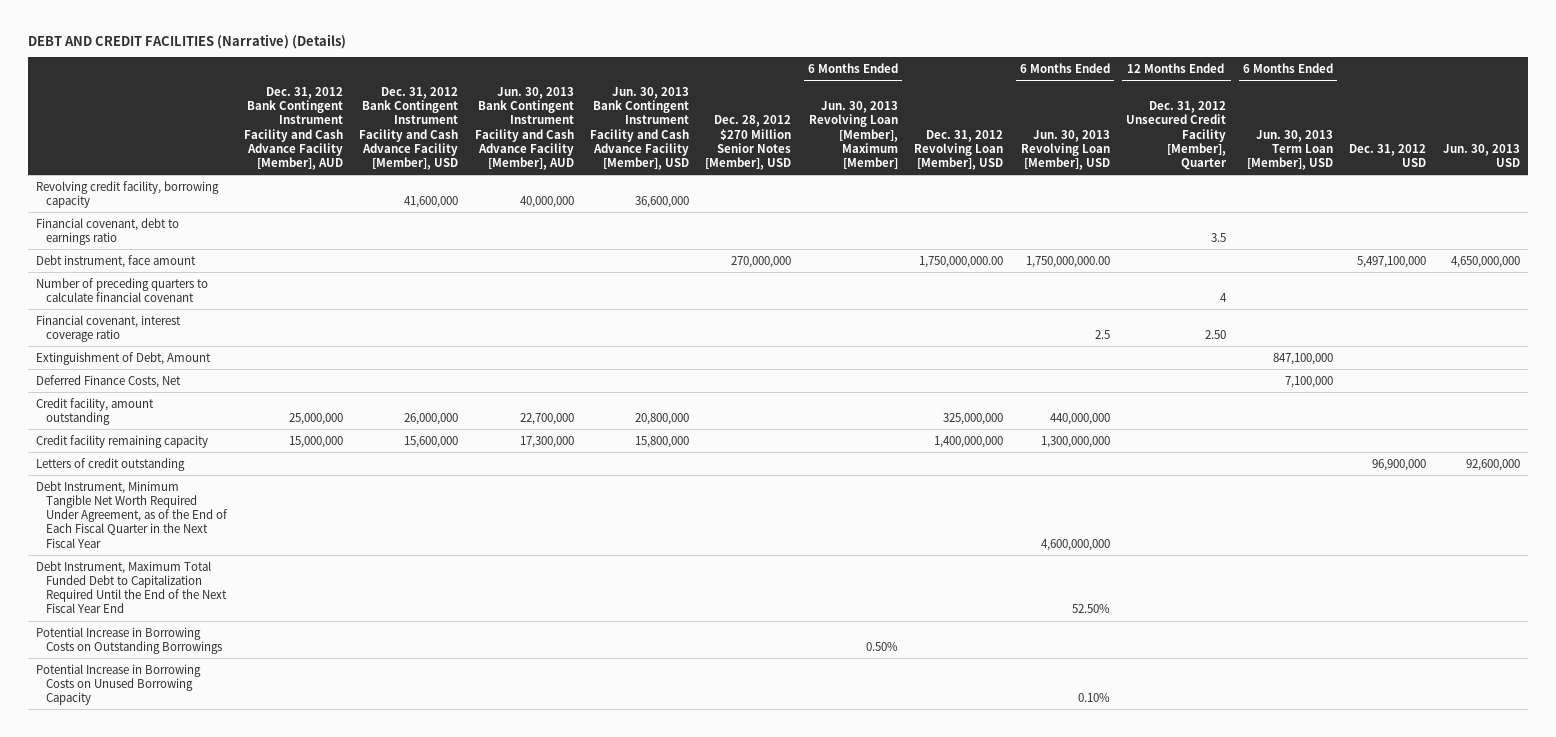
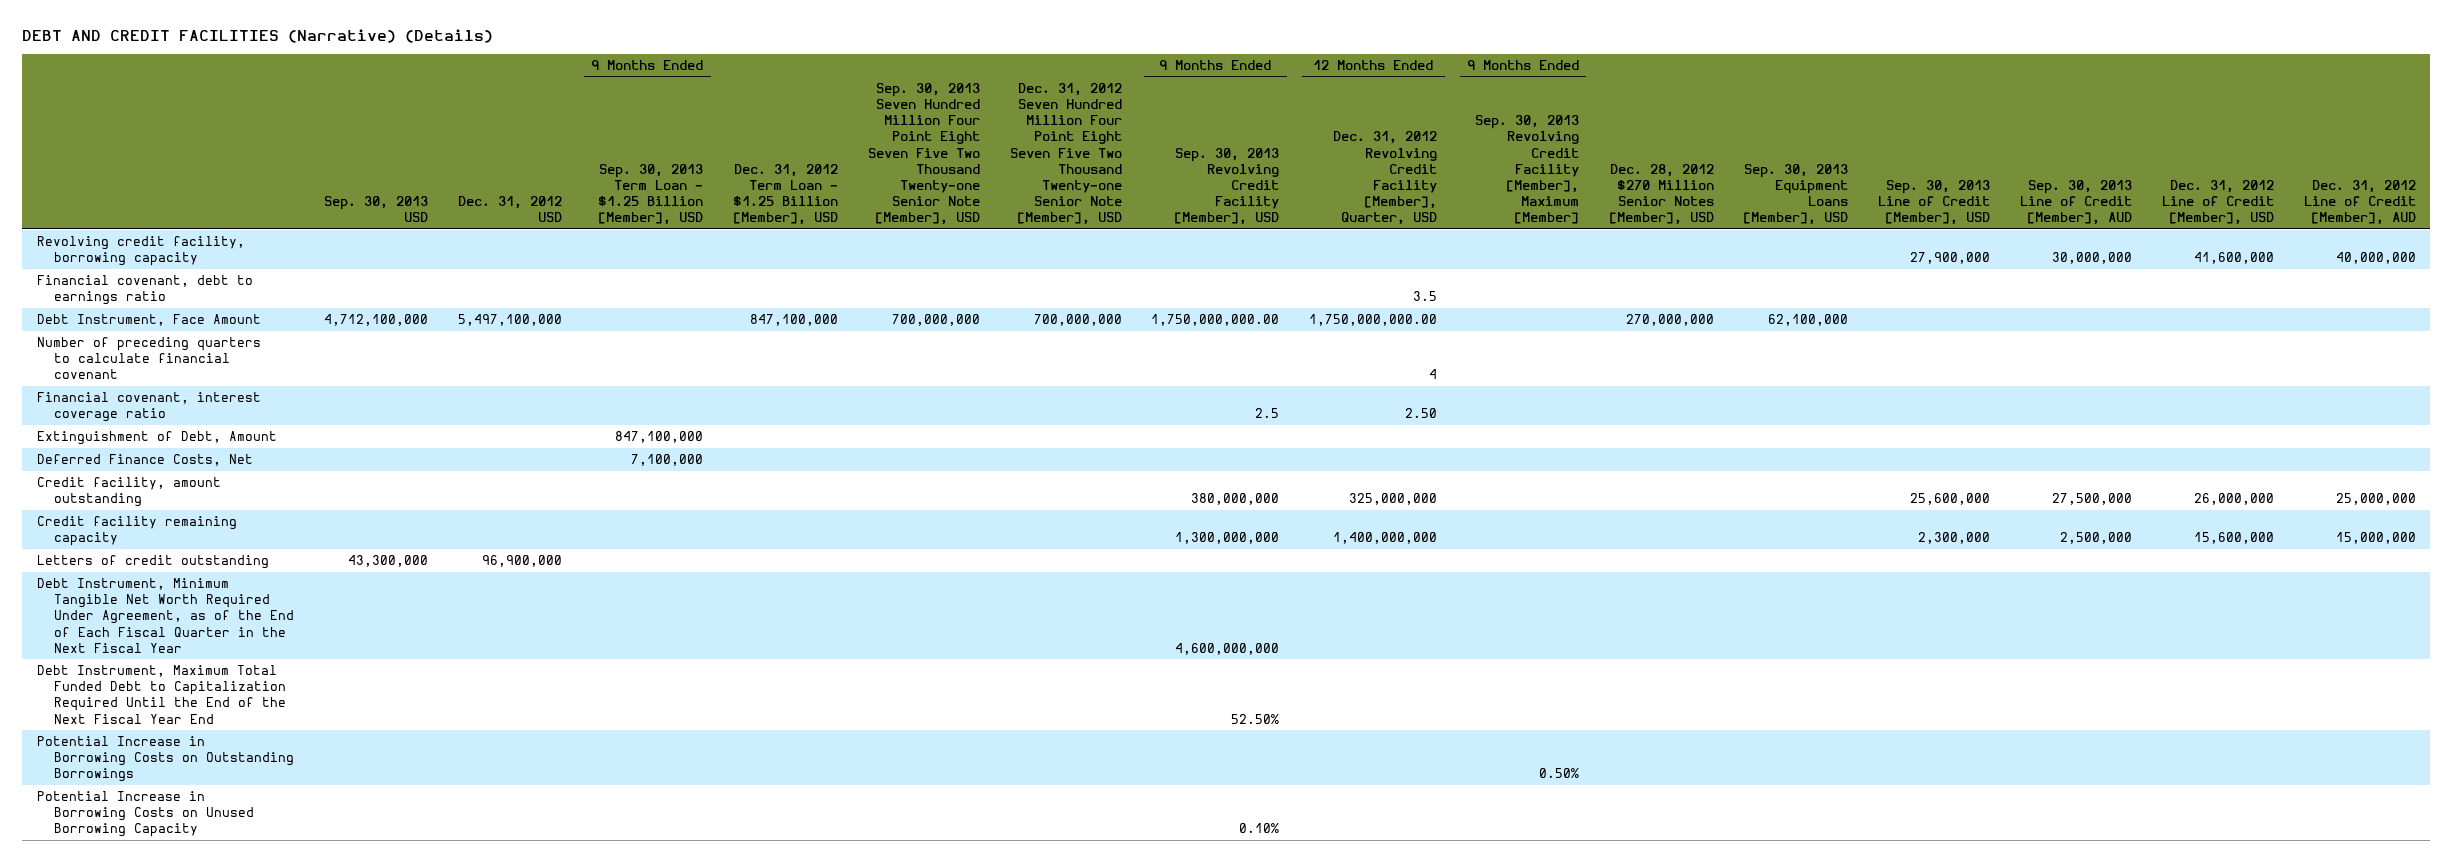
- | Dec. 31, 2012 Bank Contingent Instrument Facility and Cash Advance Facility [Member], AUD | Dec. 31, 2012 Bank Contingent Instrument Facility and Cash Advance Facility [Member], USD | Jun. 30, 2013 Bank Contingent Instrument Facility and Cash Advance Facility [Member], AUD | Jun. 30, 2013 Bank Contingent Instrument Facility and Cash Advance Facility [Member], USD | Dec. 28, 2012 $270 Million Senior Notes [Member], USD | 6 Months Ended Jun. 30, 2013 Revolving Loan [Member], Maximum [Member] | Dec. 31, 2012 Revolving Loan [Member], USD | 6 Months Ended Jun. 30, 2013 Revolving Loan [Member], USD | 12 Months Ended Dec. 31, 2012 Unsecured Credit Facility [Member], Quarter | 6 Months Ended Jun. 30, 2013 Term Loan [Member], USD | Dec. 31, 2012 USD | Jun. 30, 2013 USD
+ | Sep. 30, 2013 USD | Dec. 31, 2012 USD | 9 Months Ended Sep. 30, 2013 Term Loan - $1.25 Billion [Member], USD | Dec. 31, 2012 Term Loan - $1.25 Billion [Member], USD | Sep. 30, 2013 Seven Hundred Million Four Point Eight Seven Five Two Thousand Twenty-one Senior Note [Member], USD | Dec. 31, 2012 Seven Hundred Million Four Point Eight Seven Five Two Thousand Twenty-one Senior Note [Member], USD | 9 Months Ended Sep. 30, 2013 Revolving Credit Facility [Member], USD | 12 Months Ended Dec. 31, 2012 Revolving Credit Facility [Member], Quarter, USD | 9 Months Ended Sep. 30, 2013 Revolving Credit Facility [Member], Maximum [Member] | Dec. 28, 2012 $270 Million Senior Notes [Member], USD | Sep. 30, 2013 Equipment Loans [Member], USD | Sep. 30, 2013 Line of Credit [Member], USD | Sep. 30, 2013 Line of Credit [Member], AUD | Dec. 31, 2012 Line of Credit [Member], USD | Dec. 31, 2012 Line of Credit [Member], AUD
- Debt instrument, face amount | | | | | 270,000,000 | | 1,750,000,000.00 | 1,750,000,000.00 | | | 5,497,100,000 | 4,650,000,000
+ Debt Instrument, Face Amount | 4,712,100,000 | 5,497,100,000 | | 847,100,000 | 700,000,000 | 700,000,000 | 1,750,000,000.00 | 1,750,000,000.00 | | 270,000,000 | 62,100,000 | | | |

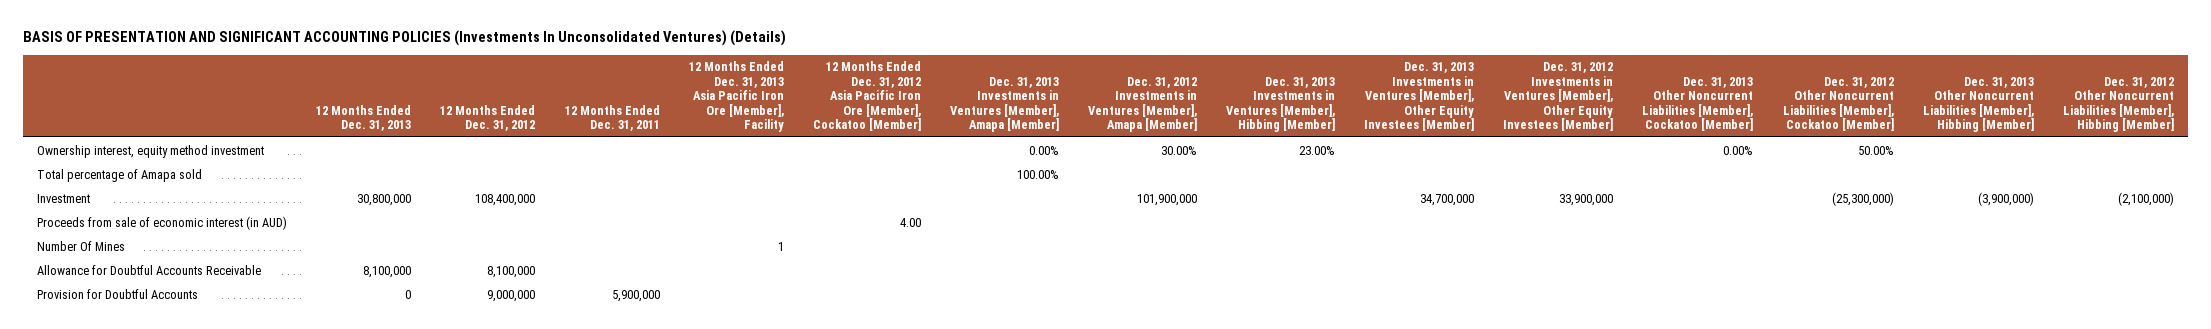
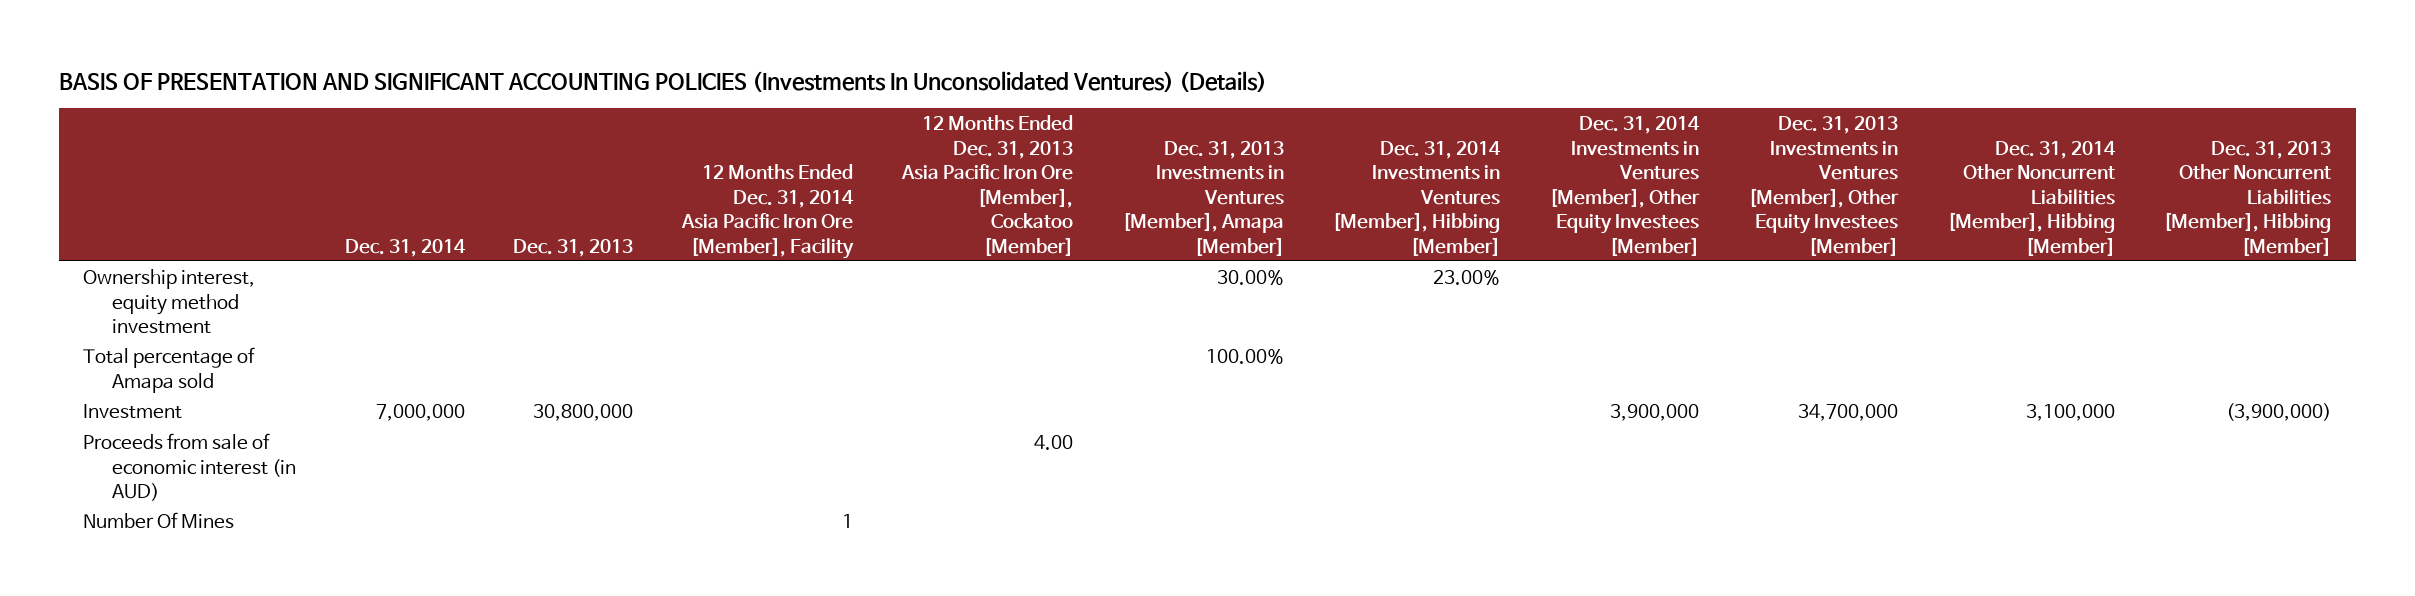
- | 12 Months Ended Dec. 31, 2013 | 12 Months Ended Dec. 31, 2012 | 12 Months Ended Dec. 31, 2011 | 12 Months Ended Dec. 31, 2013 Asia Pacific Iron Ore [Member], Facility | 12 Months Ended Dec. 31, 2012 Asia Pacific Iron Ore [Member], Cockatoo [Member] | Dec. 31, 2013 Investments in Ventures [Member], Amapa [Member] | Dec. 31, 2012 Investments in Ventures [Member], Amapa [Member] | Dec. 31, 2013 Investments in Ventures [Member], Hibbing [Member] | Dec. 31, 2013 Investments in Ventures [Member], Other Equity Investees [Member] | Dec. 31, 2012 Investments in Ventures [Member], Other Equity Investees [Member] | Dec. 31, 2013 Other Noncurrent Liabilities [Member], Cockatoo [Member] | Dec. 31, 2012 Other Noncurrent Liabilities [Member], Cockatoo [Member] | Dec. 31, 2013 Other Noncurrent Liabilities [Member], Hibbing [Member] | Dec. 31, 2012 Other Noncurrent Liabilities [Member], Hibbing [Member]
+ | Dec. 31, 2014 | Dec. 31, 2013 | 12 Months Ended Dec. 31, 2014 Asia Pacific Iron Ore [Member], Facility | 12 Months Ended Dec. 31, 2013 Asia Pacific Iron Ore [Member], Cockatoo [Member] | Dec. 31, 2013 Investments in Ventures [Member], Amapa [Member] | Dec. 31, 2014 Investments in Ventures [Member], Hibbing [Member] | Dec. 31, 2014 Investments in Ventures [Member], Other Equity Investees [Member] | Dec. 31, 2013 Investments in Ventures [Member], Other Equity Investees [Member] | Dec. 31, 2014 Other Noncurrent Liabilities [Member], Hibbing [Member] | Dec. 31, 2013 Other Noncurrent Liabilities [Member], Hibbing [Member]
- Ownership interest, equity method investment | | | | | | 0.00% | 30.00% | 23.00% | | | 0.00% | 50.00% | |
+ Ownership interest, equity method investment | | | | | 30.00% | 23.00% | | | |
- Allowance for Doubtful Accounts Receivable | 8,100,000 | 8,100,000 | | | | | | | | | | | |
- Provision for Doubtful Accounts | 0 | 9,000,000 | 5,900,000 | | | | | | | | | | |

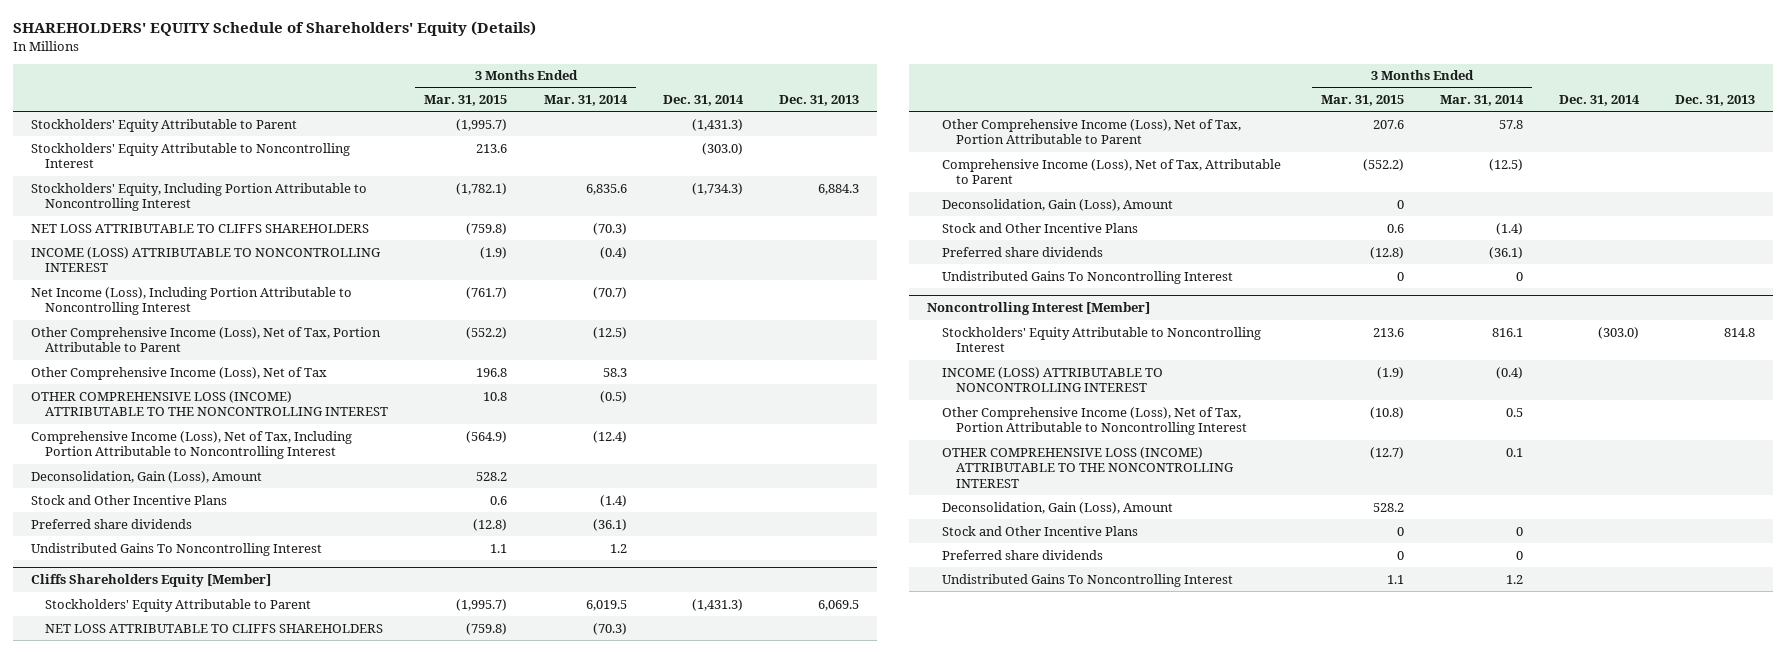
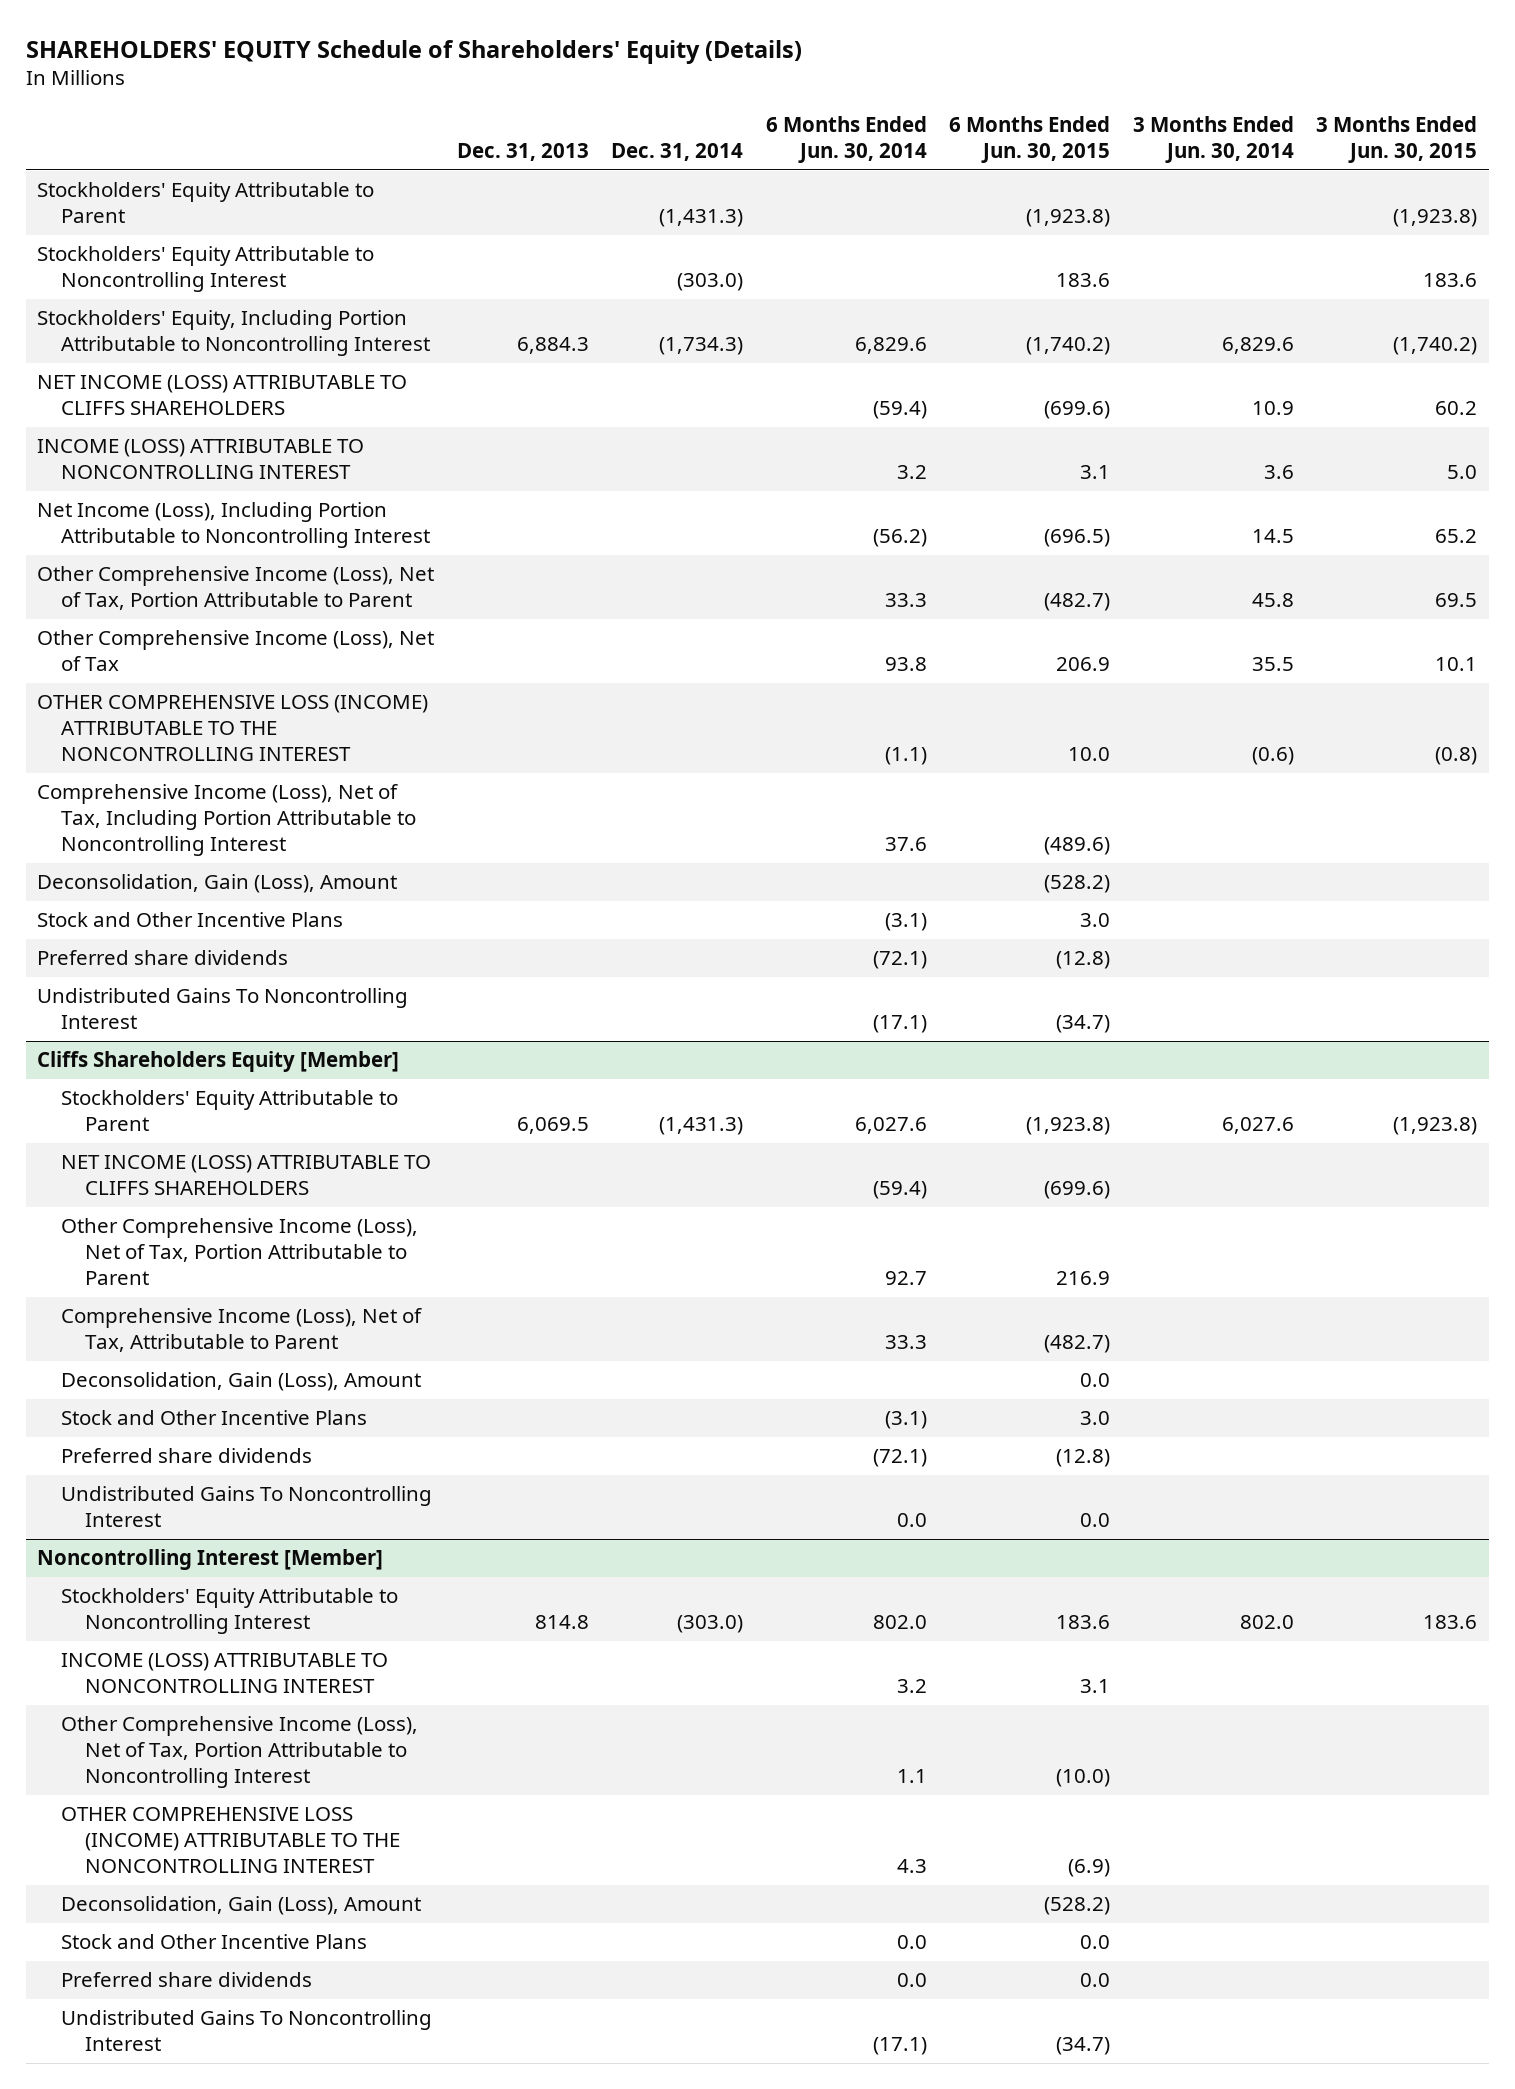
- | 3 Months Ended Mar. 31, 2015 | 3 Months Ended Mar. 31, 2014 | Dec. 31, 2014 | Dec. 31, 2013
+ | Dec. 31, 2013 | Dec. 31, 2014 | 6 Months Ended Jun. 30, 2014 | 6 Months Ended Jun. 30, 2015 | 3 Months Ended Jun. 30, 2014 | 3 Months Ended Jun. 30, 2015
- NET LOSS ATTRIBUTABLE TO CLIFFS SHAREHOLDERS | (759.8) | (70.3) | |
+ NET INCOME (LOSS) ATTRIBUTABLE TO CLIFFS SHAREHOLDERS | | | (59.4) | (699.6) | 10.9 | 60.2
@ Cliffs Shareholders Equity [Member]
- NET LOSS ATTRIBUTABLE TO CLIFFS SHAREHOLDERS | (759.8) | (70.3) | |
+ NET INCOME (LOSS) ATTRIBUTABLE TO CLIFFS SHAREHOLDERS | | | (59.4) | (699.6) | |

